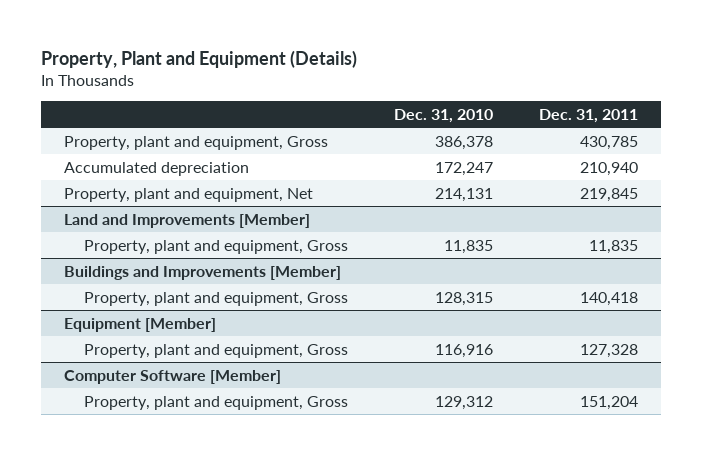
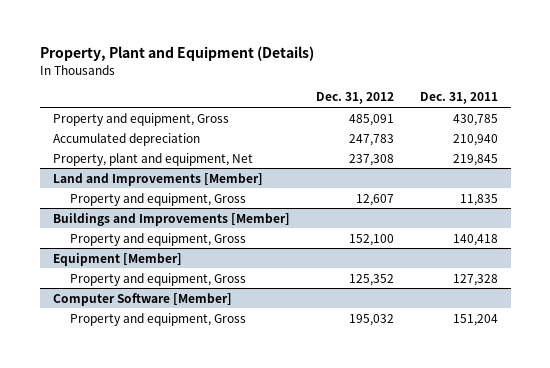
- | Dec. 31, 2010 | Dec. 31, 2011
+ | Dec. 31, 2012 | Dec. 31, 2011
- Property, plant and equipment, Gross | 386,378 | 430,785
+ Property and equipment, Gross | 485,091 | 430,785
@ Land and Improvements [Member]
- Property, plant and equipment, Gross | 11,835 | 11,835
+ Property and equipment, Gross | 12,607 | 11,835
@ Buildings and Improvements [Member]
- Property, plant and equipment, Gross | 128,315 | 140,418
+ Property and equipment, Gross | 152,100 | 140,418
@ Equipment [Member]
- Property, plant and equipment, Gross | 116,916 | 127,328
+ Property and equipment, Gross | 125,352 | 127,328
@ Computer Software [Member]
- Property, plant and equipment, Gross | 129,312 | 151,204
+ Property and equipment, Gross | 195,032 | 151,204

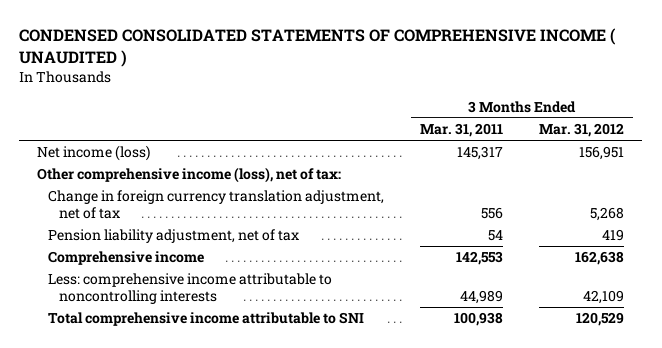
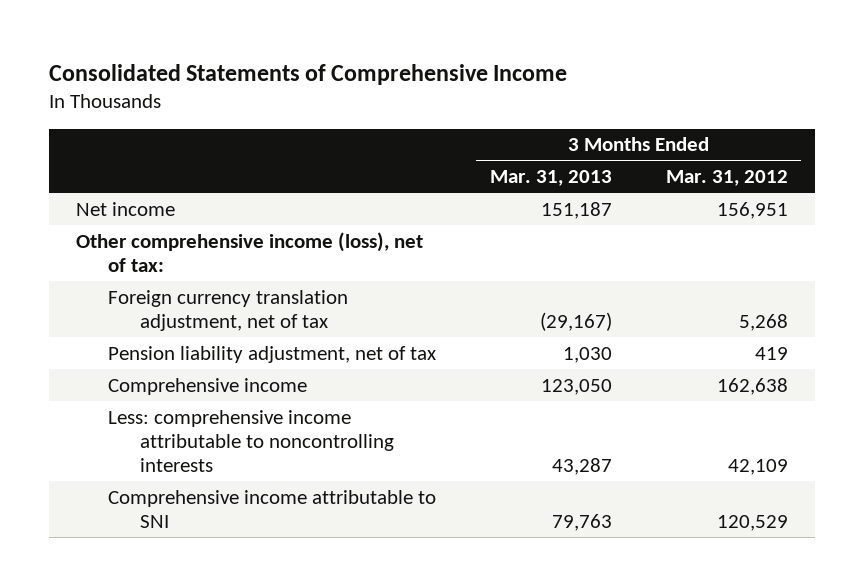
- CONDENSED CONSOLIDATED STATEMENTS OF COMPREHENSIVE INCOME ( UNAUDITED )
+ Consolidated Statements of Comprehensive Income
- | 3 Months Ended Mar. 31, 2011 | 3 Months Ended Mar. 31, 2012
+ | 3 Months Ended Mar. 31, 2013 | 3 Months Ended Mar. 31, 2012
- Net income (loss) | 145,317 | 156,951
+ Net income | 151,187 | 156,951
- Change in foreign currency translation adjustment, net of tax | 556 | 5,268
+ Foreign currency translation adjustment, net of tax | (29,167) | 5,268
- Total comprehensive income attributable to SNI | 100,938 | 120,529
+ Comprehensive income attributable to SNI | 79,763 | 120,529

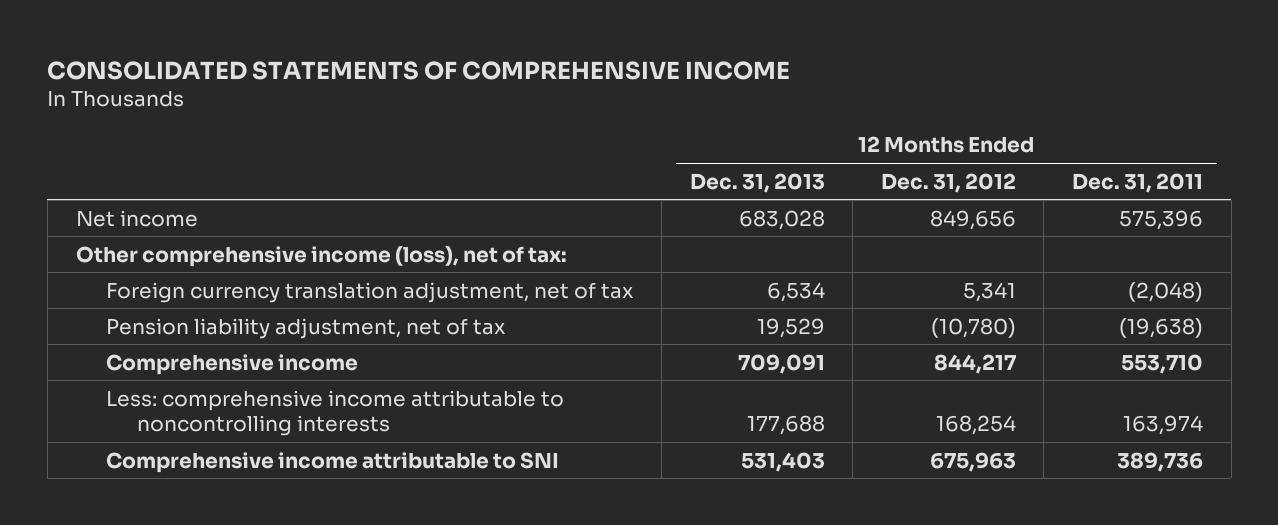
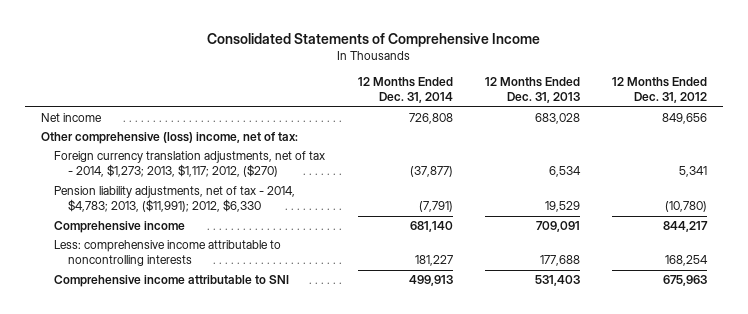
- CONSOLIDATED STATEMENTS OF COMPREHENSIVE INCOME
+ Consolidated Statements of Comprehensive Income
- | 12 Months Ended Dec. 31, 2013 | 12 Months Ended Dec. 31, 2012 | 12 Months Ended Dec. 31, 2011
+ | 12 Months Ended Dec. 31, 2014 | 12 Months Ended Dec. 31, 2013 | 12 Months Ended Dec. 31, 2012
- Other comprehensive income (loss), net of tax:
- Foreign currency translation adjustment, net of tax | 6,534 | 5,341 | (2,048)
- Pension liability adjustment, net of tax | 19,529 | (10,780) | (19,638)
+ Other comprehensive (loss) income, net of tax:
+ Foreign currency translation adjustments, net of tax - 2014, $1,273; 2013, $1,117; 2012, ($270) | (37,877) | 6,534 | 5,341
+ Pension liability adjustments, net of tax - 2014, $4,783; 2013, ($11,991); 2012, $6,330 | (7,791) | 19,529 | (10,780)

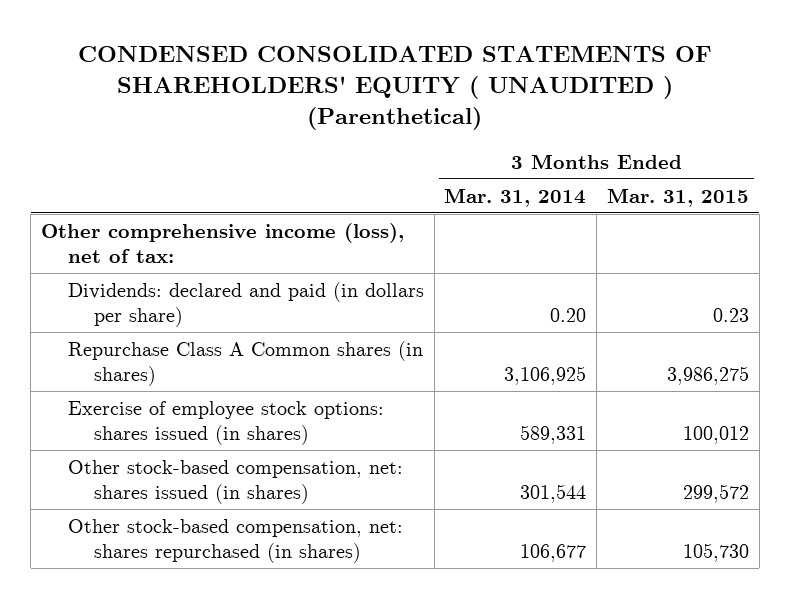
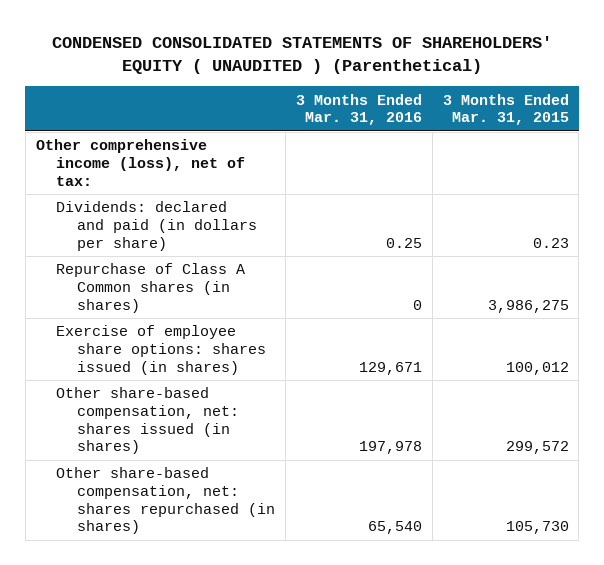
- | 3 Months Ended Mar. 31, 2014 | 3 Months Ended Mar. 31, 2015
+ | 3 Months Ended Mar. 31, 2016 | 3 Months Ended Mar. 31, 2015
- Repurchase Class A Common shares (in shares) | 3,106,925 | 3,986,275
- Exercise of employee stock options: shares issued (in shares) | 589,331 | 100,012
- Other stock-based compensation, net: shares issued (in shares) | 301,544 | 299,572
- Other stock-based compensation, net: shares repurchased (in shares) | 106,677 | 105,730
+ Repurchase of Class A Common shares (in shares) | 0 | 3,986,275
+ Exercise of employee share options: shares issued (in shares) | 129,671 | 100,012
+ Other share-based compensation, net: shares issued (in shares) | 197,978 | 299,572
+ Other share-based compensation, net: shares repurchased (in shares) | 65,540 | 105,730

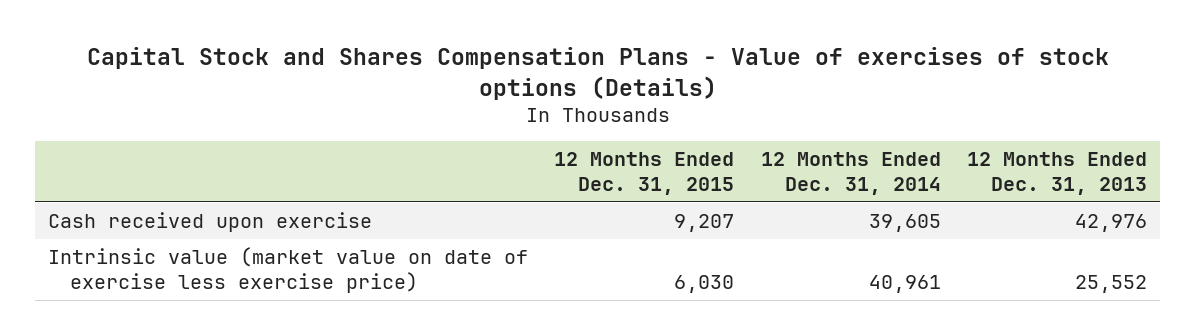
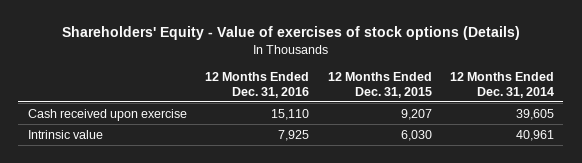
- Capital Stock and Shares Compensation Plans - Value of exercises of stock options (Details)
+ Shareholders' Equity - Value of exercises of stock options (Details)
- | 12 Months Ended Dec. 31, 2015 | 12 Months Ended Dec. 31, 2014 | 12 Months Ended Dec. 31, 2013
+ | 12 Months Ended Dec. 31, 2016 | 12 Months Ended Dec. 31, 2015 | 12 Months Ended Dec. 31, 2014
- Intrinsic value (market value on date of exercise less exercise price) | 6,030 | 40,961 | 25,552
+ Intrinsic value | 7,925 | 6,030 | 40,961

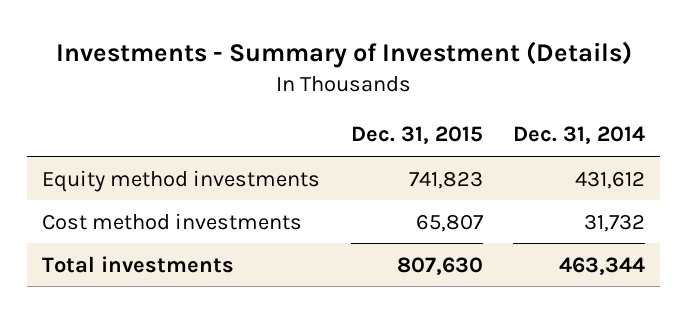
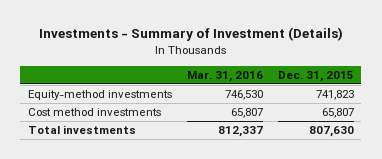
- | Dec. 31, 2015 | Dec. 31, 2014
+ | Mar. 31, 2016 | Dec. 31, 2015
- Equity method investments | 741,823 | 431,612
+ Equity-method investments | 746,530 | 741,823

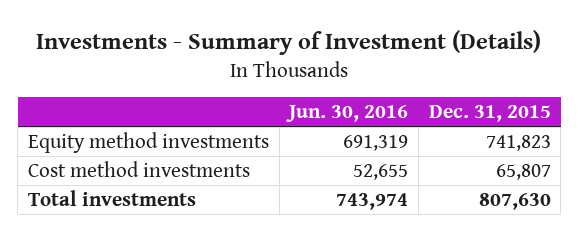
- | Mar. 31, 2016 | Dec. 31, 2015
+ | Jun. 30, 2016 | Dec. 31, 2015
- Equity-method investments | 746,530 | 741,823
+ Equity method investments | 691,319 | 741,823

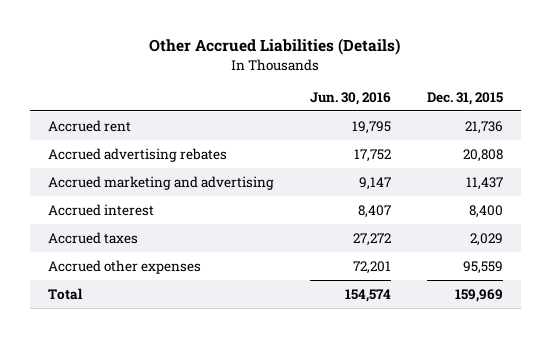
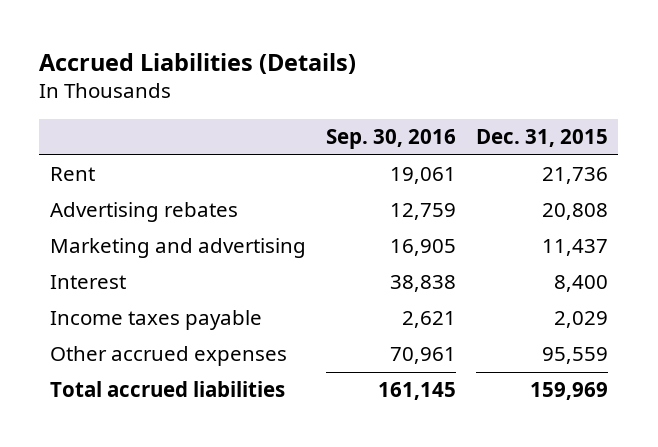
- Other Accrued Liabilities (Details)
+ Accrued Liabilities (Details)
- | Jun. 30, 2016 | Dec. 31, 2015
+ | Sep. 30, 2016 | Dec. 31, 2015
- Accrued rent | 19,795 | 21,736
- Accrued advertising rebates | 17,752 | 20,808
- Accrued marketing and advertising | 9,147 | 11,437
- Accrued interest | 8,407 | 8,400
- Accrued taxes | 27,272 | 2,029
- Accrued other expenses | 72,201 | 95,559
- Total | 154,574 | 159,969
+ Rent | 19,061 | 21,736
+ Advertising rebates | 12,759 | 20,808
+ Marketing and advertising | 16,905 | 11,437
+ Interest | 38,838 | 8,400
+ Income taxes payable | 2,621 | 2,029
+ Other accrued expenses | 70,961 | 95,559
+ Total accrued liabilities | 161,145 | 159,969

